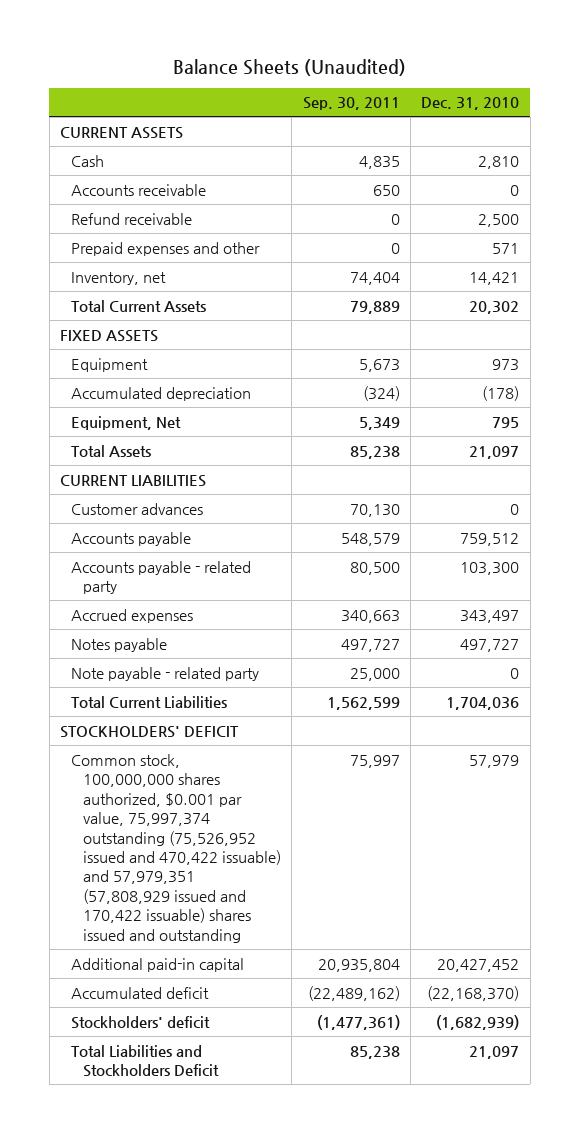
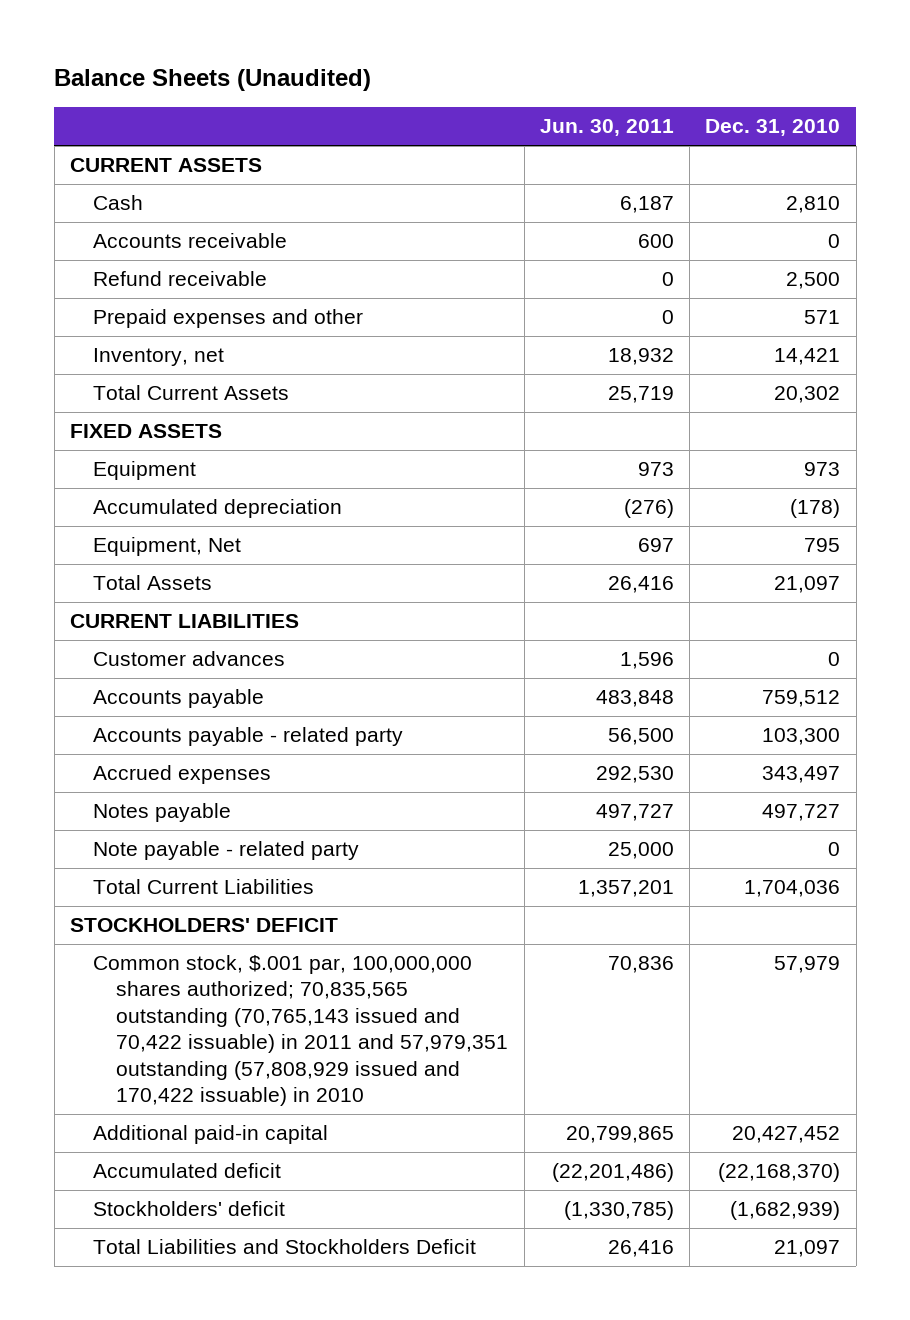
- | Sep. 30, 2011 | Dec. 31, 2010
+ | Jun. 30, 2011 | Dec. 31, 2010
- Common stock, 100,000,000 shares authorized, $0.001 par value, 75,997,374 outstanding (75,526,952 issued and 470,422 issuable) and 57,979,351 (57,808,929 issued and 170,422 issuable) shares issued and outstanding | 75,997 | 57,979
+ Common stock, $.001 par, 100,000,000 shares authorized; 70,835,565 outstanding (70,765,143 issued and 70,422 issuable) in 2011 and 57,979,351 outstanding (57,808,929 issued and 170,422 issuable) in 2010 | 70,836 | 57,979

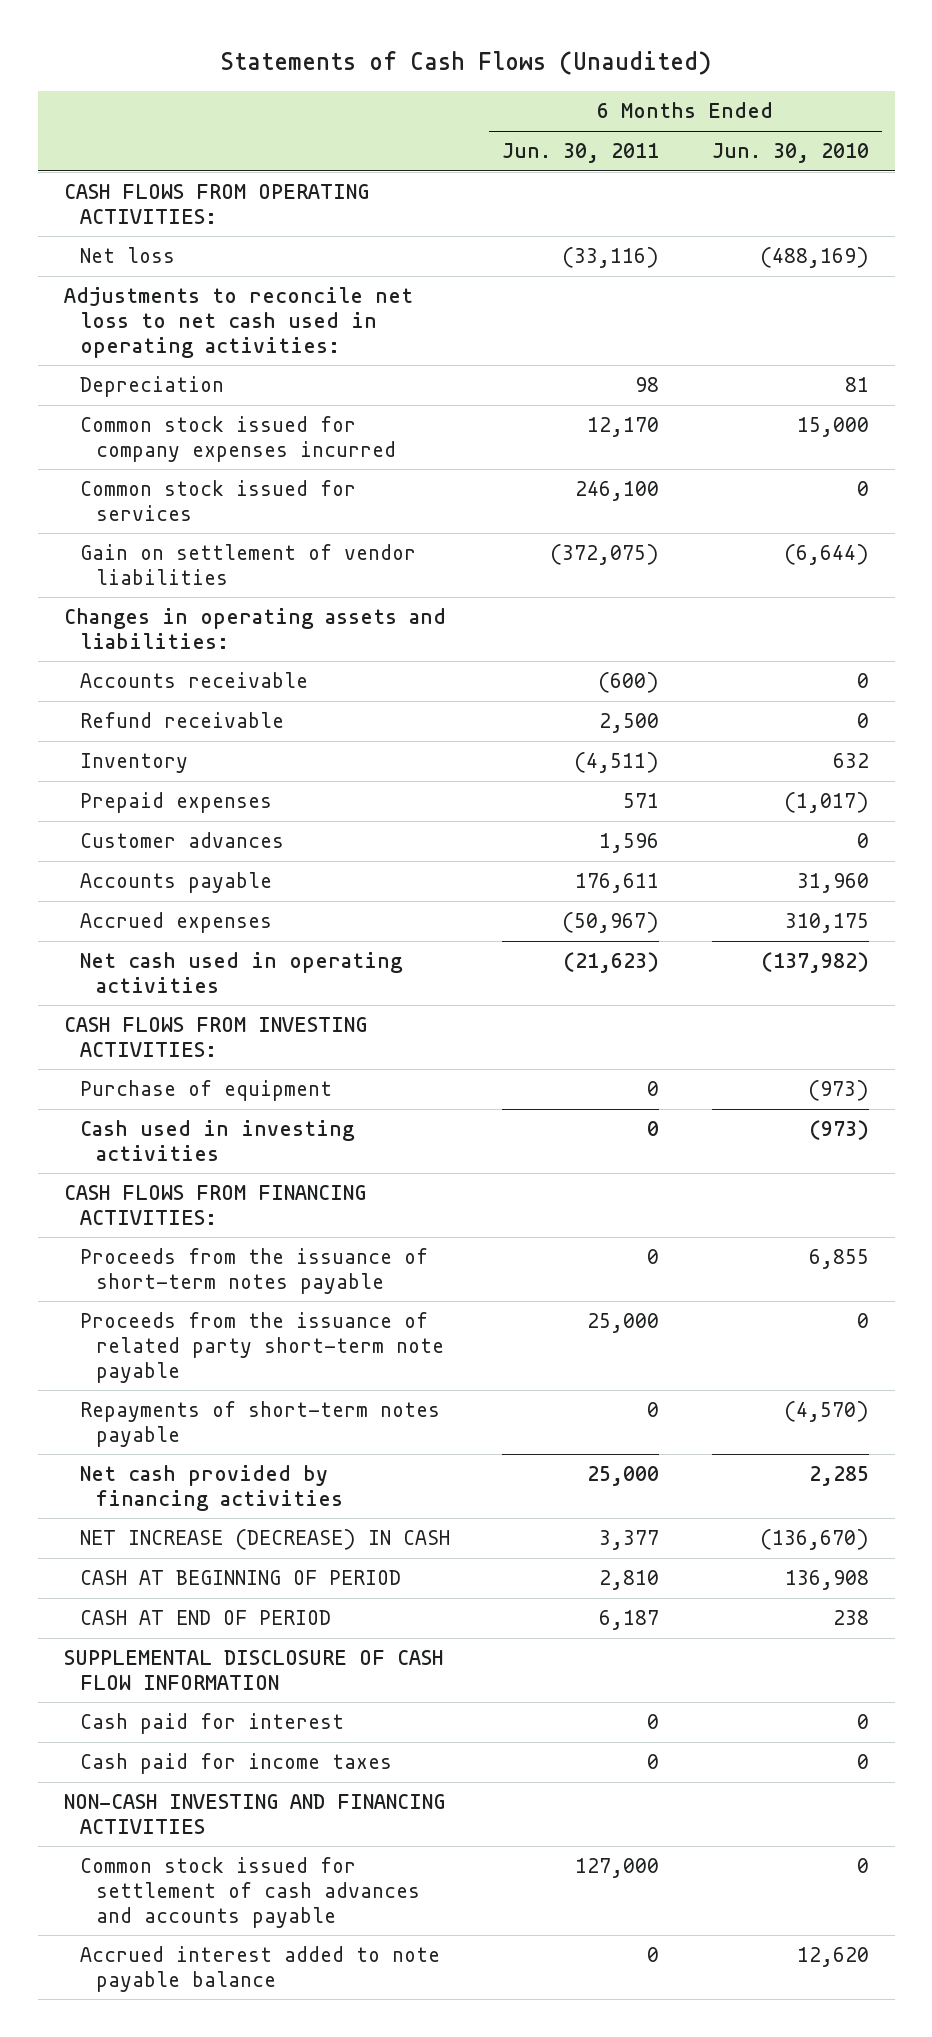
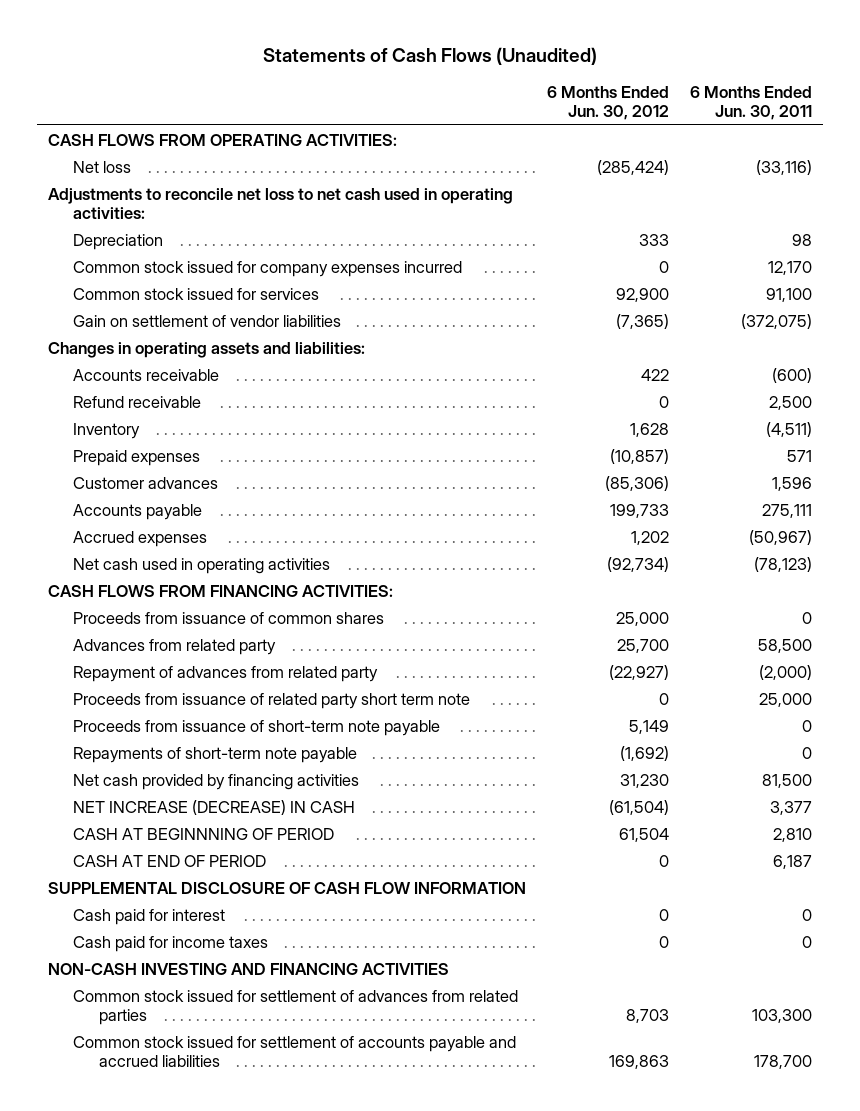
- | 6 Months Ended Jun. 30, 2011 | 6 Months Ended Jun. 30, 2010
+ | 6 Months Ended Jun. 30, 2012 | 6 Months Ended Jun. 30, 2011
- Common stock issued for services | 246,100 | 0
+ Common stock issued for services | 92,900 | 91,100
- Accounts payable | 176,611 | 31,960
+ Accounts payable | 199,733 | 275,111
- Net cash used in operating activities | (21,623) | (137,982)
- CASH FLOWS FROM INVESTING ACTIVITIES:
- Purchase of equipment | 0 | (973)
- Cash used in investing activities | 0 | (973)
+ Net cash used in operating activities | (92,734) | (78,123)
- Proceeds from the issuance of short-term notes payable | 0 | 6,855
- Proceeds from the issuance of related party short-term note payable | 25,000 | 0
- Repayments of short-term notes payable | 0 | (4,570)
- Net cash provided by financing activities | 25,000 | 2,285
+ Proceeds from issuance of common shares | 25,000 | 0
+ Advances from related party | 25,700 | 58,500
+ Repayment of advances from related party | (22,927) | (2,000)
+ Proceeds from issuance of related party short term note | 0 | 25,000
+ Proceeds from issuance of short-term note payable | 5,149 | 0
+ Repayments of short-term note payable | (1,692) | 0
+ Net cash provided by financing activities | 31,230 | 81,500
- CASH AT BEGINNING OF PERIOD | 2,810 | 136,908
+ CASH AT BEGINNNING OF PERIOD | 61,504 | 2,810
- Common stock issued for settlement of cash advances and accounts payable | 127,000 | 0
- Accrued interest added to note payable balance | 0 | 12,620
+ Common stock issued for settlement of advances from related parties | 8,703 | 103,300
+ Common stock issued for settlement of accounts payable and accrued liabilities | 169,863 | 178,700

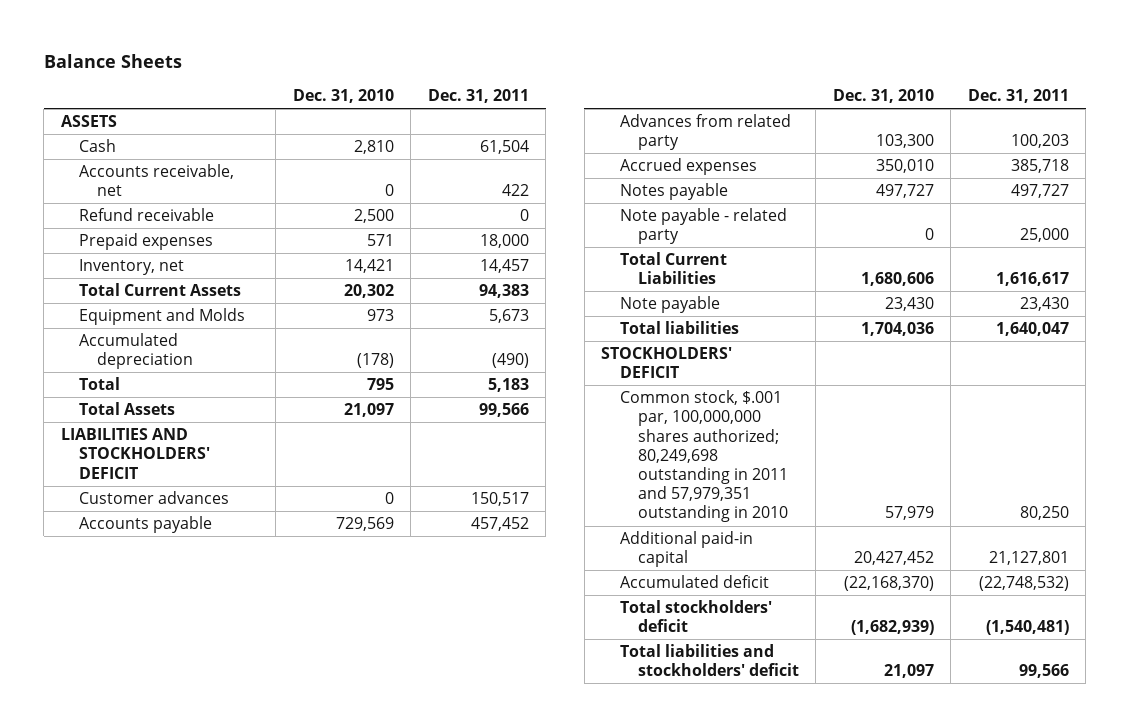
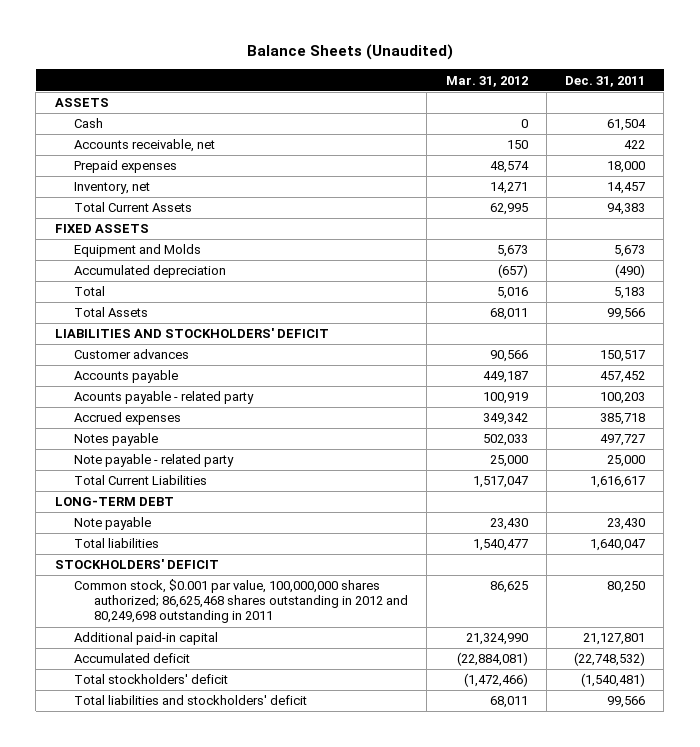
- Balance Sheets
+ Balance Sheets (Unaudited)
- | Dec. 31, 2010 | Dec. 31, 2011
+ | Mar. 31, 2012 | Dec. 31, 2011
- Refund receivable | 2,500 | 0
+ FIXED ASSETS
- Advances from related party | 103,300 | 100,203
+ Acounts payable - related party | 100,919 | 100,203
+ LONG-TERM DEBT
- Common stock, $.001 par, 100,000,000 shares authorized; 80,249,698 outstanding in 2011 and 57,979,351 outstanding in 2010 | 57,979 | 80,250
+ Common stock, $0.001 par value, 100,000,000 shares authorized; 86,625,468 shares outstanding in 2012 and 80,249,698 outstanding in 2011 | 86,625 | 80,250

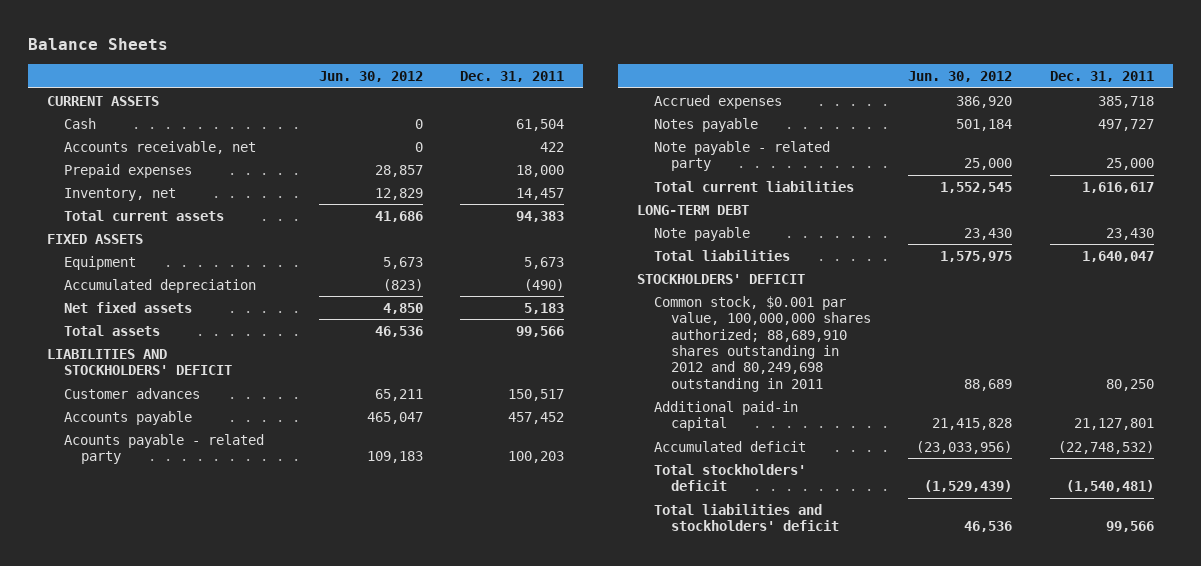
- Balance Sheets (Unaudited)
+ Balance Sheets
- | Mar. 31, 2012 | Dec. 31, 2011
+ | Jun. 30, 2012 | Dec. 31, 2011
- ASSETS
+ CURRENT ASSETS
- Total Current Assets | 62,995 | 94,383
+ Total current assets | 41,686 | 94,383
- Equipment and Molds | 5,673 | 5,673
+ Equipment | 5,673 | 5,673
- Total | 5,016 | 5,183
- Total Assets | 68,011 | 99,566
+ Net fixed assets | 4,850 | 5,183
+ Total assets | 46,536 | 99,566
- Total Current Liabilities | 1,517,047 | 1,616,617
+ Total current liabilities | 1,552,545 | 1,616,617
- Common stock, $0.001 par value, 100,000,000 shares authorized; 86,625,468 shares outstanding in 2012 and 80,249,698 outstanding in 2011 | 86,625 | 80,250
+ Common stock, $0.001 par value, 100,000,000 shares authorized; 88,689,910 shares outstanding in 2012 and 80,249,698 outstanding in 2011 | 88,689 | 80,250

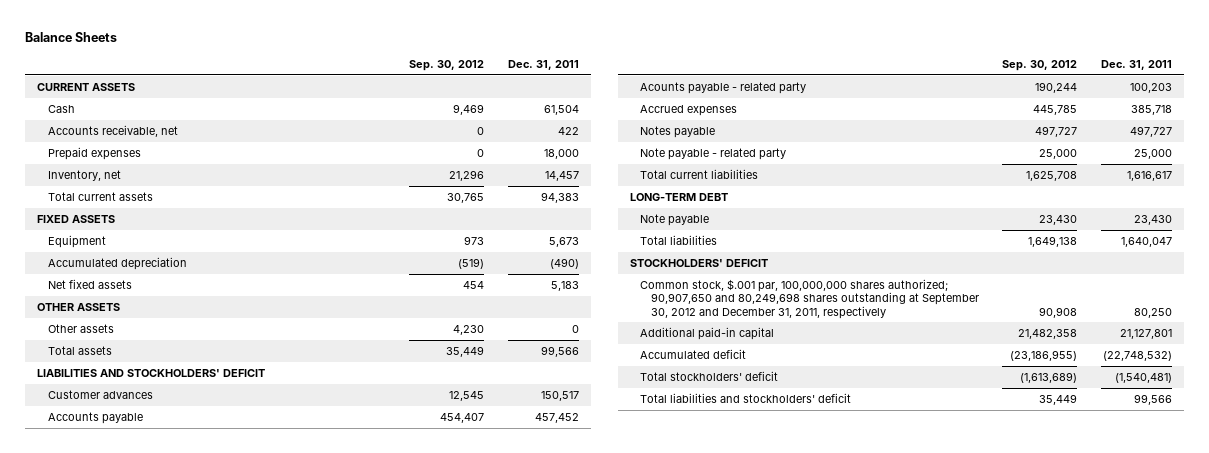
- | Jun. 30, 2012 | Dec. 31, 2011
+ | Sep. 30, 2012 | Dec. 31, 2011
+ OTHER ASSETS
+ Other assets | 4,230 | 0
- Common stock, $0.001 par value, 100,000,000 shares authorized; 88,689,910 shares outstanding in 2012 and 80,249,698 outstanding in 2011 | 88,689 | 80,250
+ Common stock, $.001 par, 100,000,000 shares authorized; 90,907,650 and 80,249,698 shares outstanding at September 30, 2012 and December 31, 2011, respectively | 90,908 | 80,250

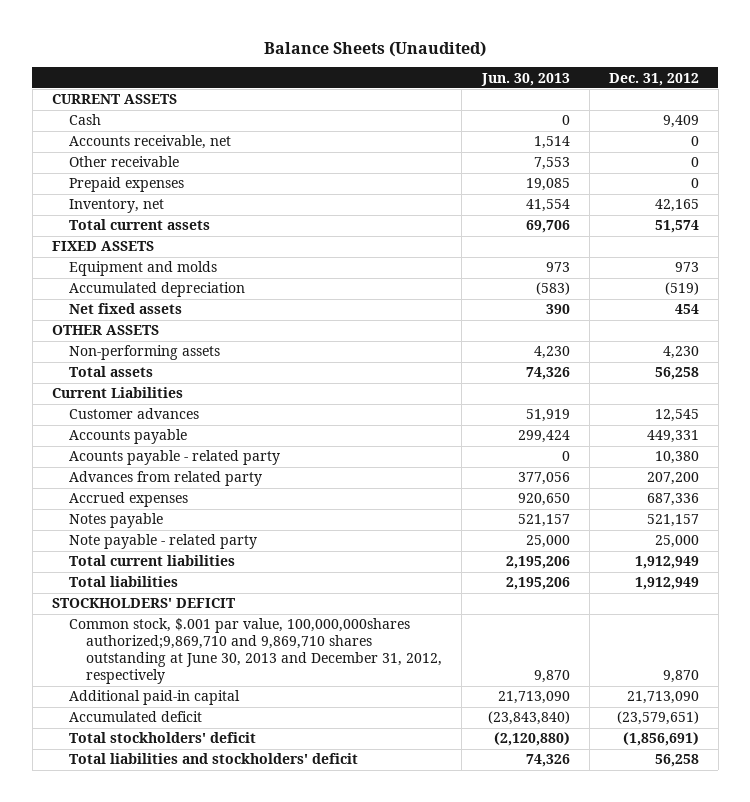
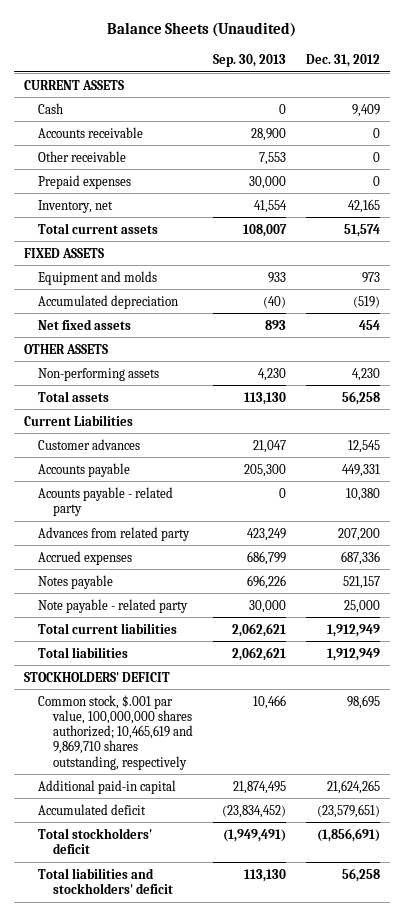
- | Jun. 30, 2013 | Dec. 31, 2012
+ | Sep. 30, 2013 | Dec. 31, 2012
- Accounts receivable, net | 1,514 | 0
+ Accounts receivable | 28,900 | 0
- Common stock, $.001 par value, 100,000,000shares authorized;9,869,710 and 9,869,710 shares outstanding at June 30, 2013 and December 31, 2012, respectively | 9,870 | 9,870
- Additional paid-in capital | 21,713,090 | 21,713,090
+ Common stock, $.001 par value, 100,000,000 shares authorized; 10,465,619 and 9,869,710 shares outstanding, respectively | 10,466 | 98,695
+ Additional paid-in capital | 21,874,495 | 21,624,265

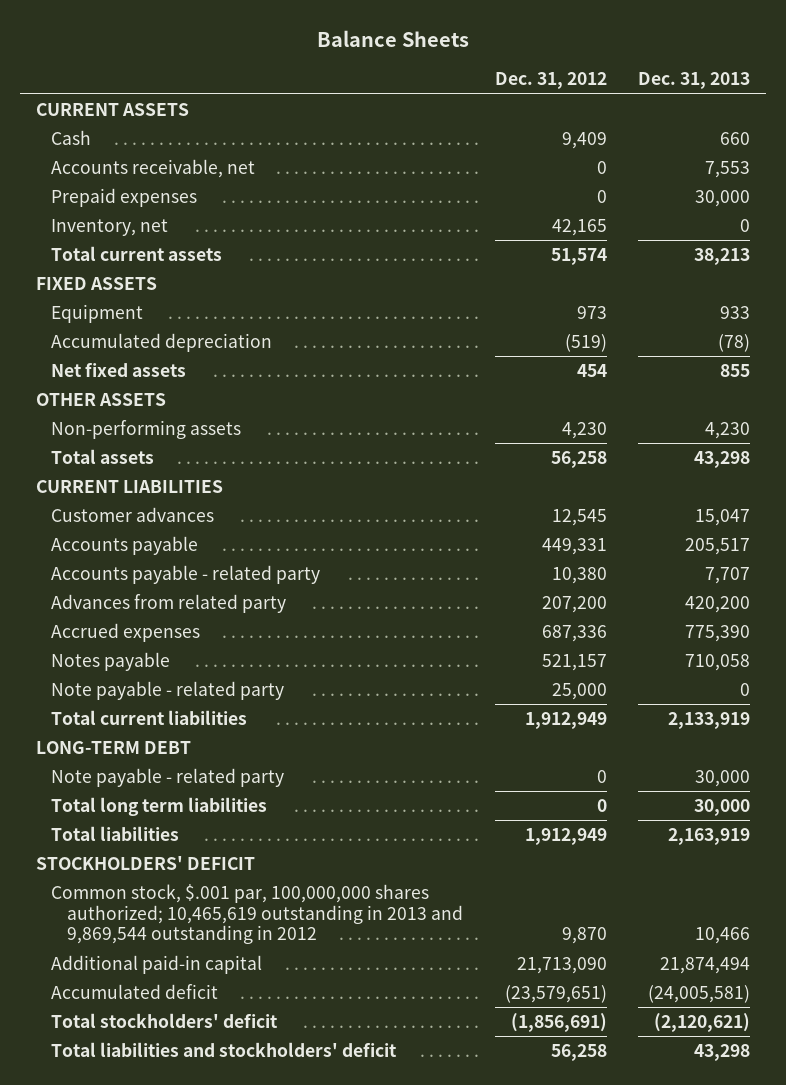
- Balance Sheets (Unaudited)
+ Balance Sheets
- | Sep. 30, 2013 | Dec. 31, 2012
+ | Dec. 31, 2012 | Dec. 31, 2013
- Accounts receivable | 28,900 | 0
- Other receivable | 7,553 | 0
+ Accounts receivable, net | 0 | 7,553
- Equipment and molds | 933 | 973
+ Equipment | 973 | 933
- Current Liabilities
+ CURRENT LIABILITIES
- Acounts payable - related party | 0 | 10,380
+ Accounts payable - related party | 10,380 | 7,707
+ LONG-TERM DEBT
+ Note payable - related party | 0 | 30,000
+ Total long term liabilities | 0 | 30,000
- Common stock, $.001 par value, 100,000,000 shares authorized; 10,465,619 and 9,869,710 shares outstanding, respectively | 10,466 | 98,695
- Additional paid-in capital | 21,874,495 | 21,624,265
+ Common stock, $.001 par, 100,000,000 shares authorized; 10,465,619 outstanding in 2013 and 9,869,544 outstanding in 2012 | 9,870 | 10,466
+ Additional paid-in capital | 21,713,090 | 21,874,494

